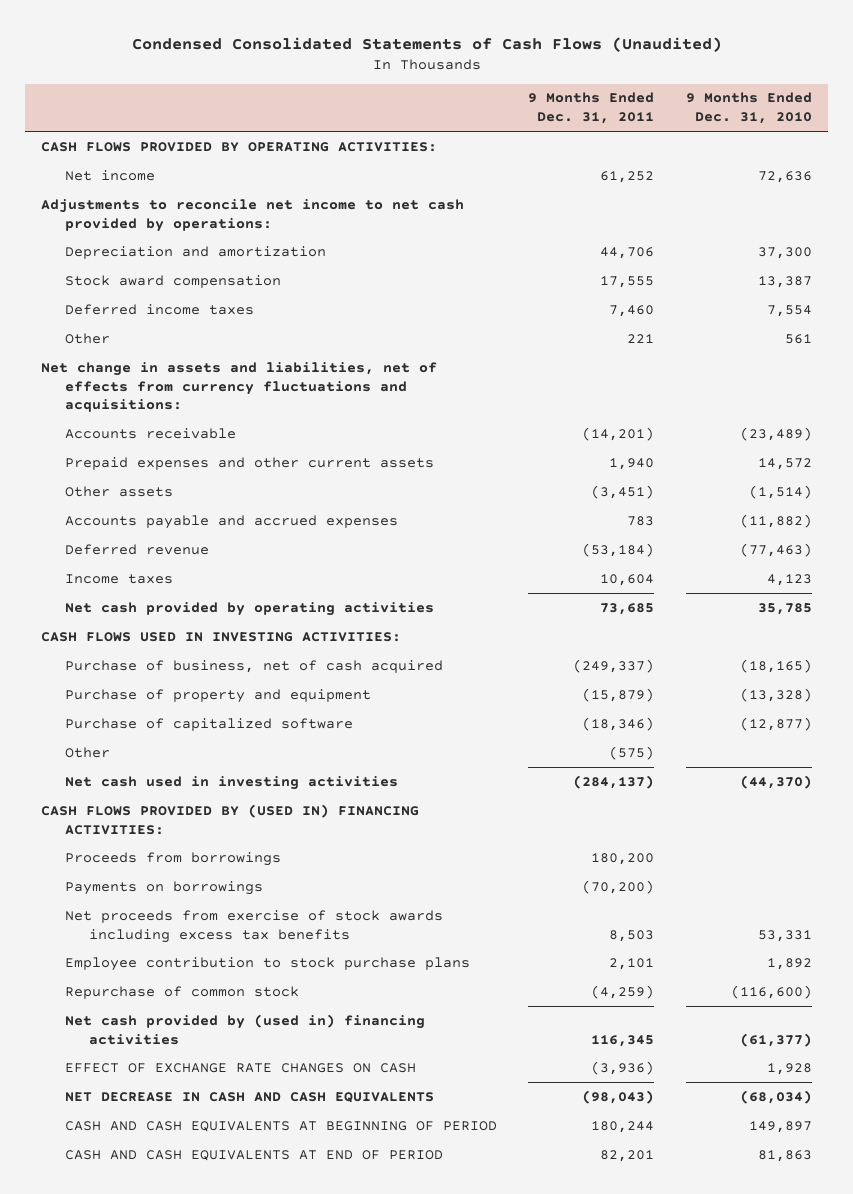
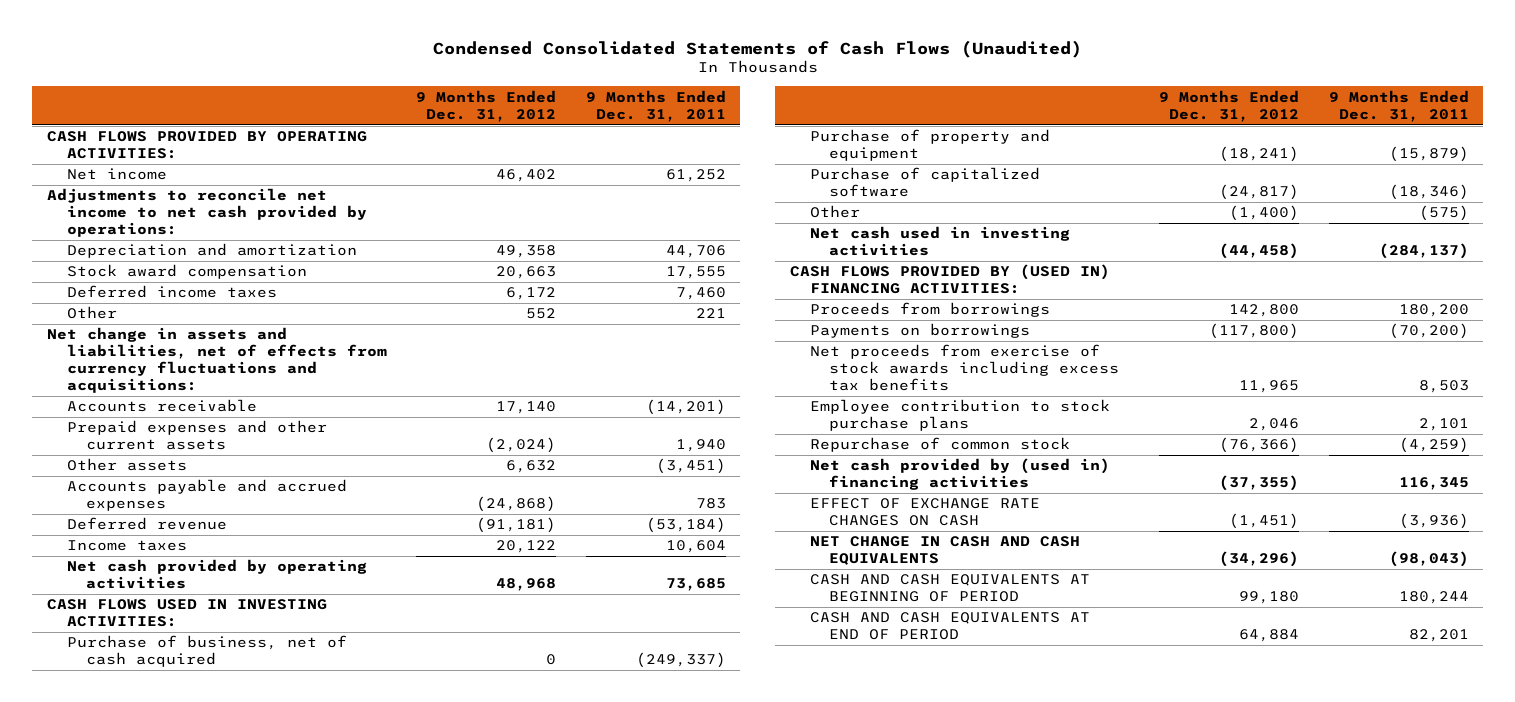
- | 9 Months Ended Dec. 31, 2011 | 9 Months Ended Dec. 31, 2010
+ | 9 Months Ended Dec. 31, 2012 | 9 Months Ended Dec. 31, 2011
- NET DECREASE IN CASH AND CASH EQUIVALENTS | (98,043) | (68,034)
+ NET CHANGE IN CASH AND CASH EQUIVALENTS | (34,296) | (98,043)

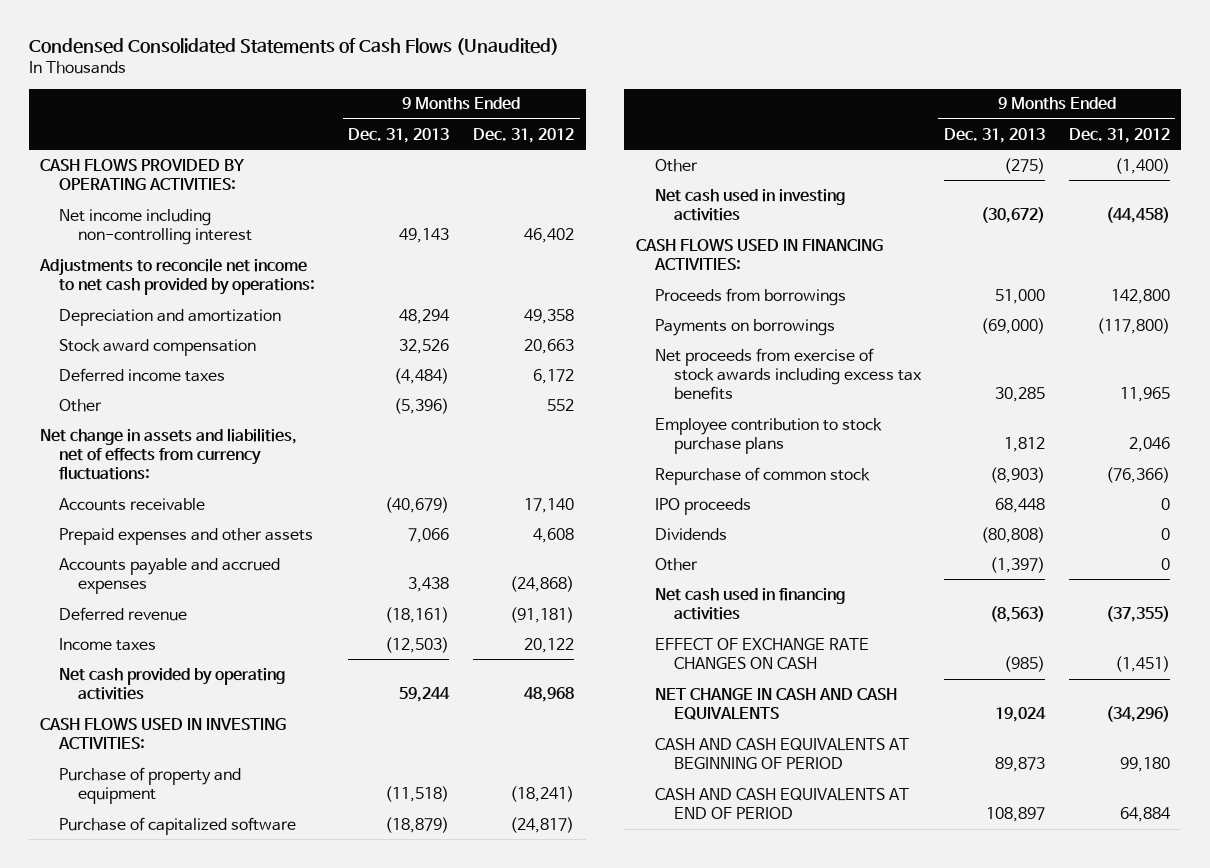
- | 9 Months Ended Dec. 31, 2012 | 9 Months Ended Dec. 31, 2011
+ | 9 Months Ended Dec. 31, 2013 | 9 Months Ended Dec. 31, 2012
- Net income | 46,402 | 61,252
+ Net income including non-controlling interest | 49,143 | 46,402
- Net change in assets and liabilities, net of effects from currency fluctuations and acquisitions:
+ Net change in assets and liabilities, net of effects from currency fluctuations:
- Prepaid expenses and other current assets | (2,024) | 1,940
- Other assets | 6,632 | (3,451)
+ Prepaid expenses and other assets | 7,066 | 4,608
- Purchase of business, net of cash acquired | 0 | (249,337)
- CASH FLOWS PROVIDED BY (USED IN) FINANCING ACTIVITIES:
+ CASH FLOWS USED IN FINANCING ACTIVITIES:
- Net cash provided by (used in) financing activities | (37,355) | 116,345
+ IPO proceeds | 68,448 | 0
+ Dividends | (80,808) | 0
+ Other | (1,397) | 0
+ Net cash used in financing activities | (8,563) | (37,355)

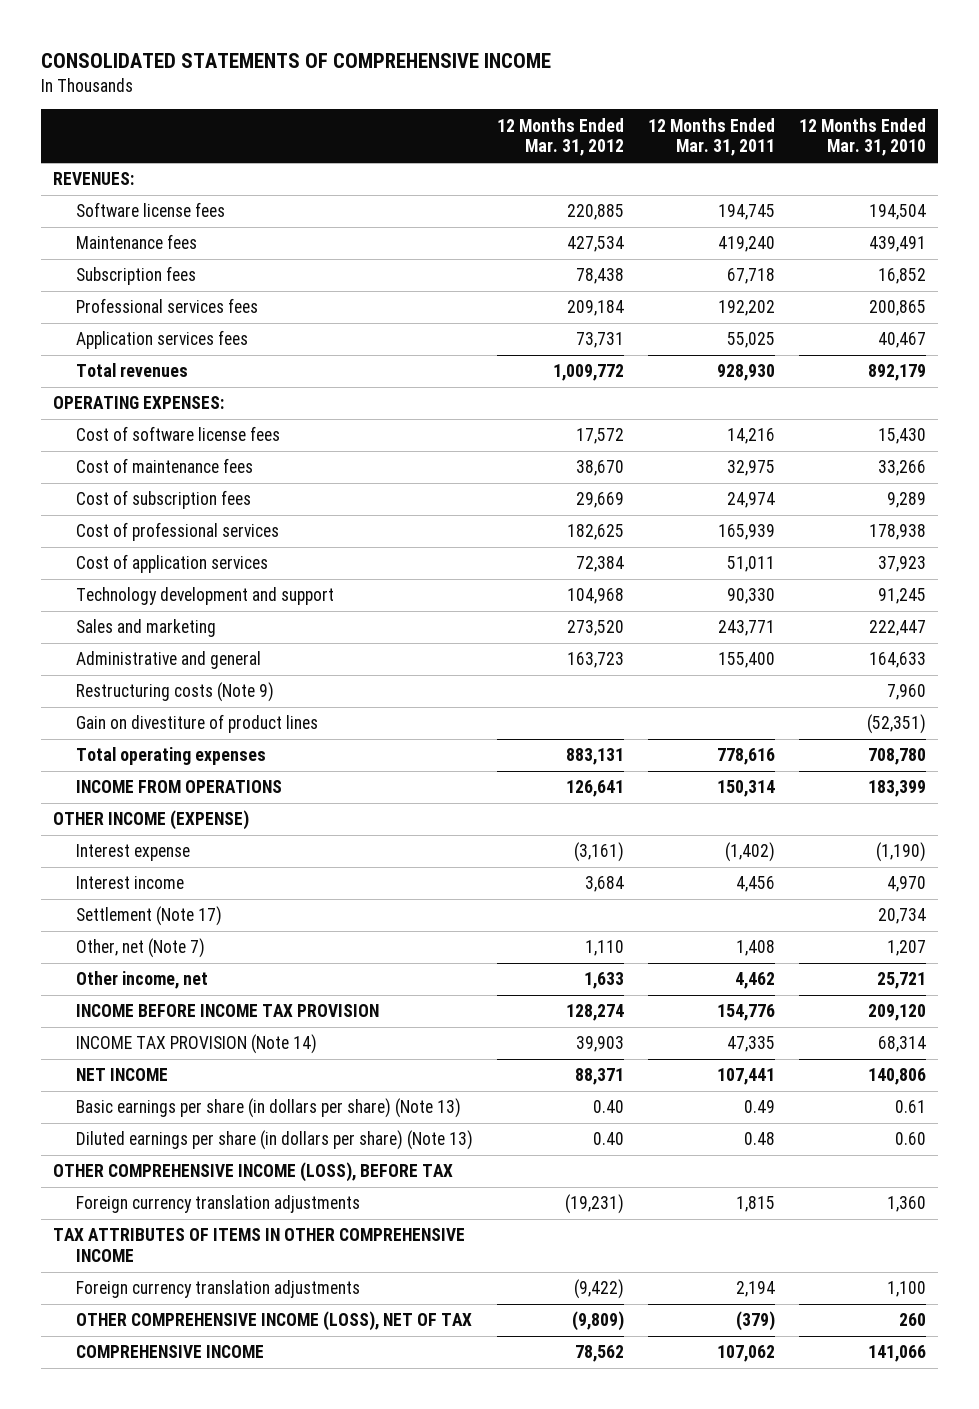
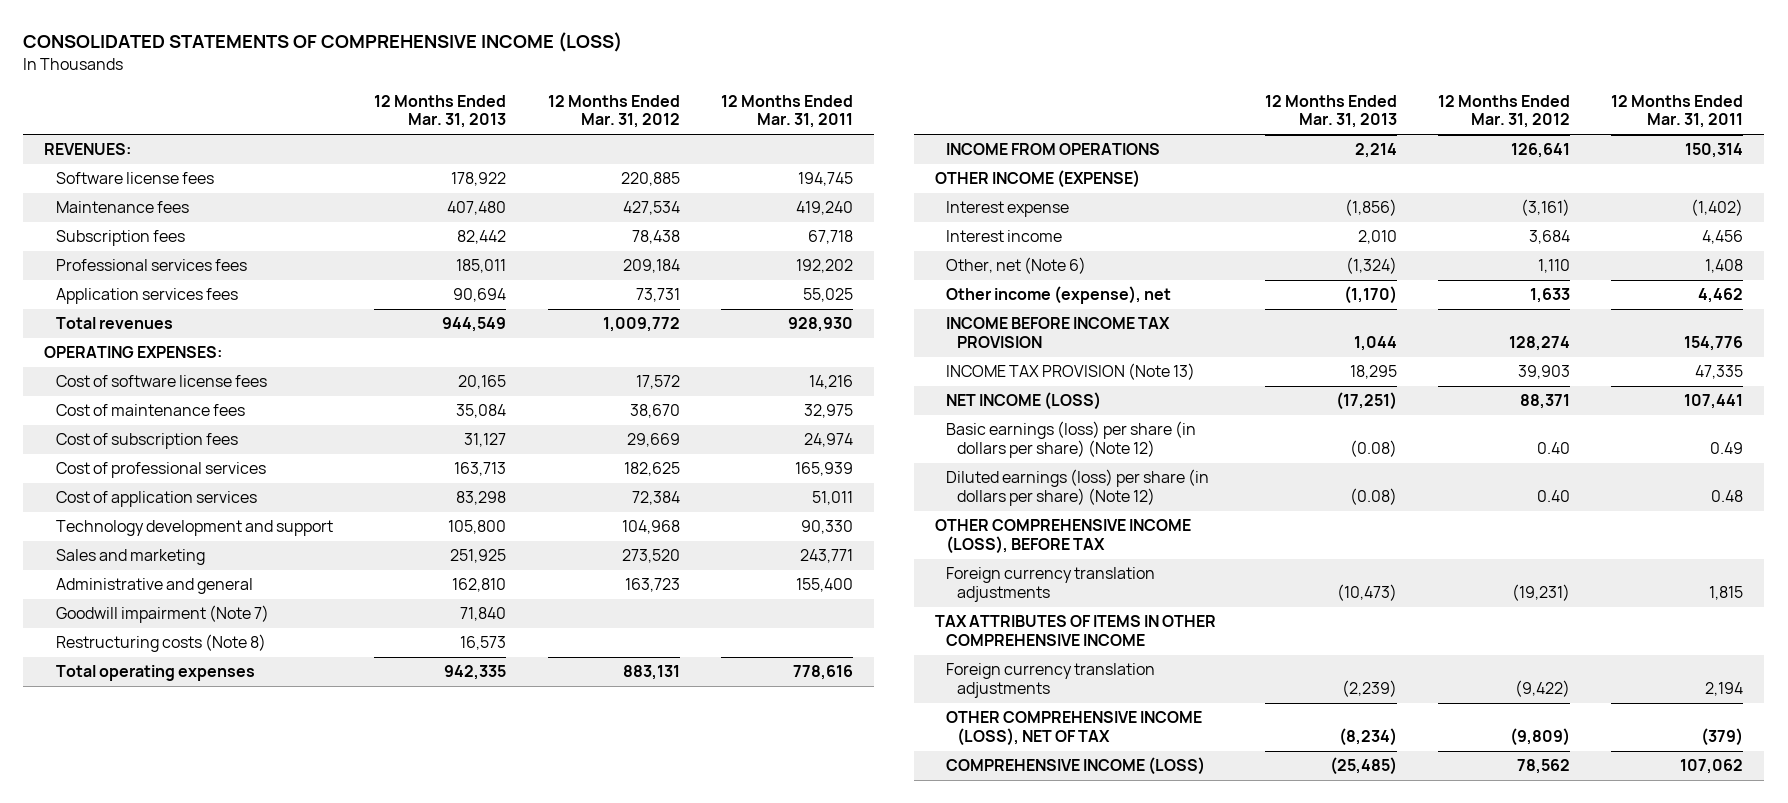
- CONSOLIDATED STATEMENTS OF COMPREHENSIVE INCOME
+ CONSOLIDATED STATEMENTS OF COMPREHENSIVE INCOME (LOSS)
- | 12 Months Ended Mar. 31, 2012 | 12 Months Ended Mar. 31, 2011 | 12 Months Ended Mar. 31, 2010
+ | 12 Months Ended Mar. 31, 2013 | 12 Months Ended Mar. 31, 2012 | 12 Months Ended Mar. 31, 2011
- Restructuring costs (Note 9) | | | 7,960
- Gain on divestiture of product lines | | | (52,351)
+ Goodwill impairment (Note 7) | 71,840 | |
+ Restructuring costs (Note 8) | 16,573 | |
- Settlement (Note 17) | | | 20,734
- Other, net (Note 7) | 1,110 | 1,408 | 1,207
- Other income, net | 1,633 | 4,462 | 25,721
+ Other, net (Note 6) | (1,324) | 1,110 | 1,408
+ Other income (expense), net | (1,170) | 1,633 | 4,462
- INCOME TAX PROVISION (Note 14) | 39,903 | 47,335 | 68,314
- NET INCOME | 88,371 | 107,441 | 140,806
- Basic earnings per share (in dollars per share) (Note 13) | 0.40 | 0.49 | 0.61
- Diluted earnings per share (in dollars per share) (Note 13) | 0.40 | 0.48 | 0.60
+ INCOME TAX PROVISION (Note 13) | 18,295 | 39,903 | 47,335
+ NET INCOME (LOSS) | (17,251) | 88,371 | 107,441
+ Basic earnings (loss) per share (in dollars per share) (Note 12) | (0.08) | 0.40 | 0.49
+ Diluted earnings (loss) per share (in dollars per share) (Note 12) | (0.08) | 0.40 | 0.48
- COMPREHENSIVE INCOME | 78,562 | 107,062 | 141,066
+ COMPREHENSIVE INCOME (LOSS) | (25,485) | 78,562 | 107,062

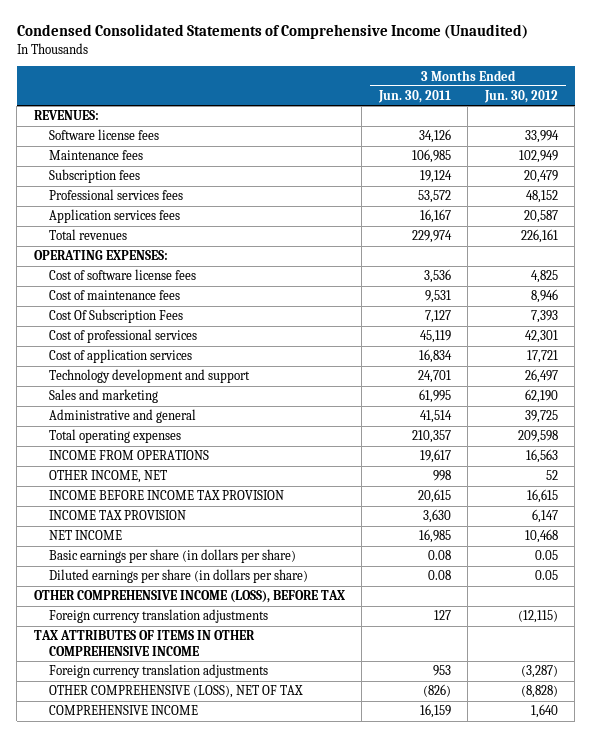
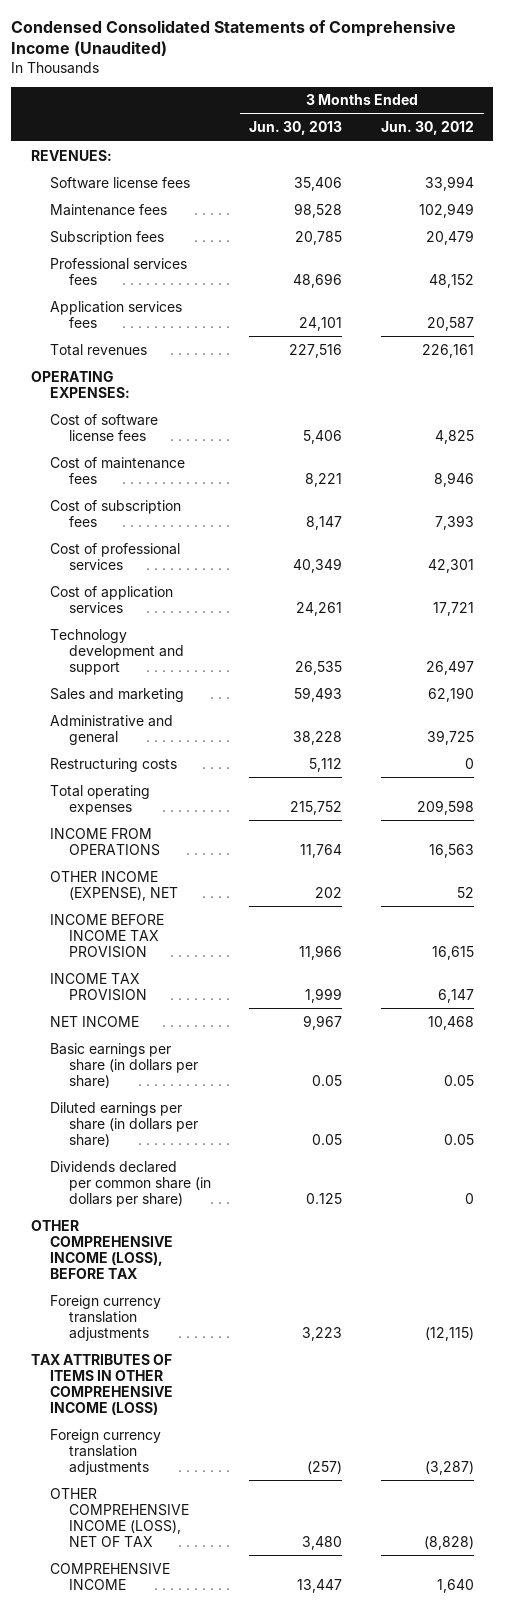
- | 3 Months Ended Jun. 30, 2011 | 3 Months Ended Jun. 30, 2012
+ | 3 Months Ended Jun. 30, 2013 | 3 Months Ended Jun. 30, 2012
- Cost Of Subscription Fees | 7,127 | 7,393
+ Cost of subscription fees | 8,147 | 7,393
+ Restructuring costs | 5,112 | 0
- OTHER INCOME, NET | 998 | 52
+ OTHER INCOME (EXPENSE), NET | 202 | 52
+ Dividends declared per common share (in dollars per share) | 0.125 | 0
- TAX ATTRIBUTES OF ITEMS IN OTHER COMPREHENSIVE INCOME
+ TAX ATTRIBUTES OF ITEMS IN OTHER COMPREHENSIVE INCOME (LOSS)
- OTHER COMPREHENSIVE (LOSS), NET OF TAX | (826) | (8,828)
+ OTHER COMPREHENSIVE INCOME (LOSS), NET OF TAX | 3,480 | (8,828)

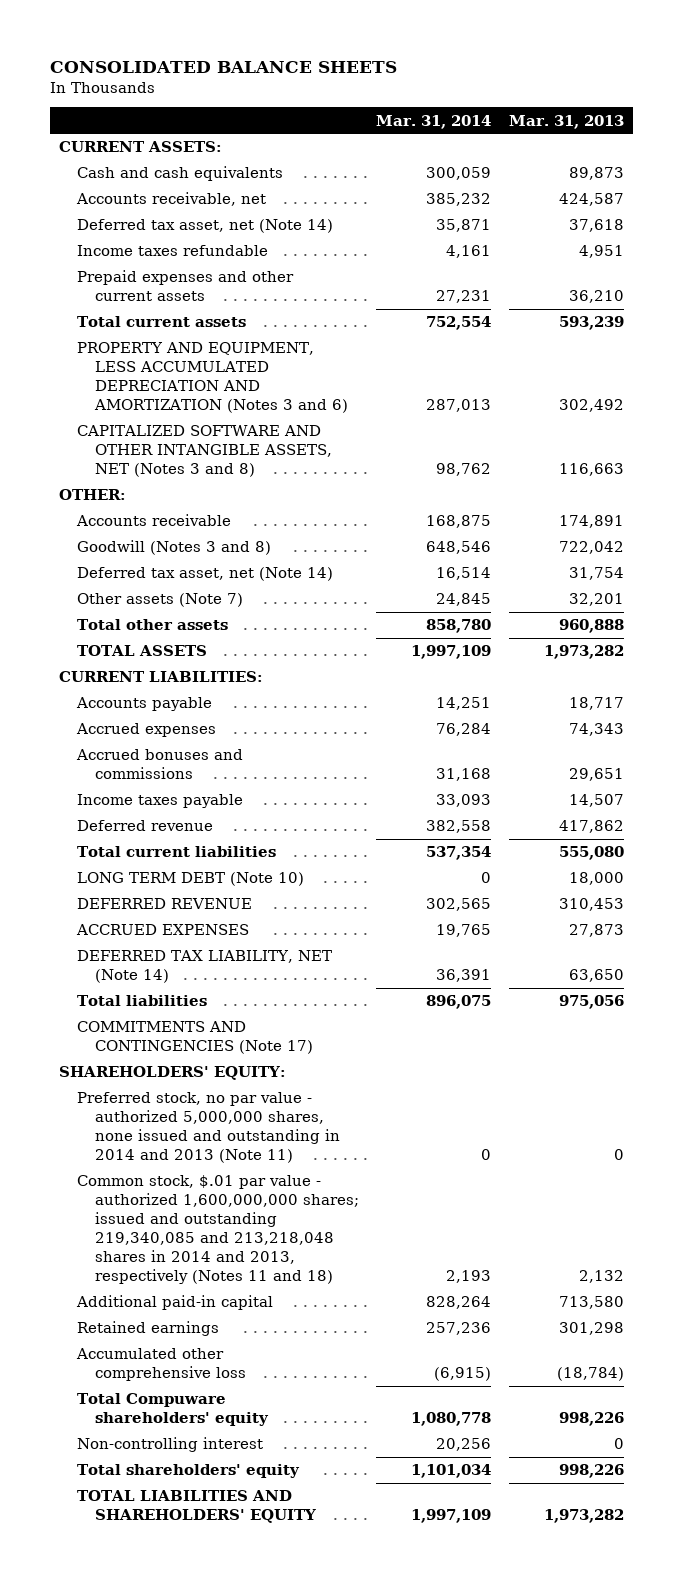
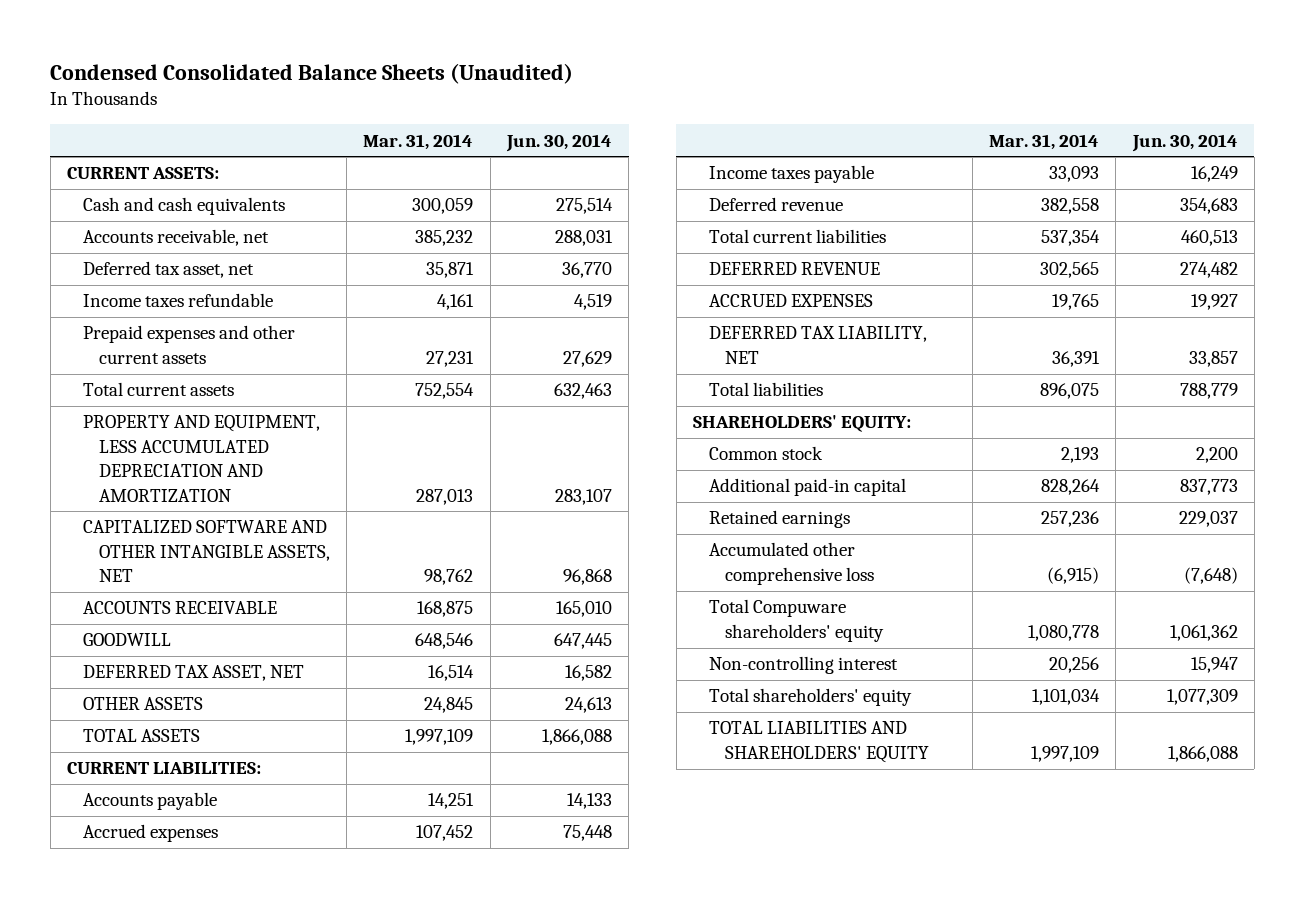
- CONSOLIDATED BALANCE SHEETS
+ Condensed Consolidated Balance Sheets (Unaudited)
- | Mar. 31, 2014 | Mar. 31, 2013
+ | Mar. 31, 2014 | Jun. 30, 2014
- Deferred tax asset, net (Note 14) | 35,871 | 37,618
+ Deferred tax asset, net | 35,871 | 36,770
- PROPERTY AND EQUIPMENT, LESS ACCUMULATED DEPRECIATION AND AMORTIZATION (Notes 3 and 6) | 287,013 | 302,492
- CAPITALIZED SOFTWARE AND OTHER INTANGIBLE ASSETS, NET (Notes 3 and 8) | 98,762 | 116,663
- OTHER:
- Accounts receivable | 168,875 | 174,891
- Goodwill (Notes 3 and 8) | 648,546 | 722,042
- Deferred tax asset, net (Note 14) | 16,514 | 31,754
- Other assets (Note 7) | 24,845 | 32,201
- Total other assets | 858,780 | 960,888
+ PROPERTY AND EQUIPMENT, LESS ACCUMULATED DEPRECIATION AND AMORTIZATION | 287,013 | 283,107
+ CAPITALIZED SOFTWARE AND OTHER INTANGIBLE ASSETS, NET | 98,762 | 96,868
+ ACCOUNTS RECEIVABLE | 168,875 | 165,010
+ GOODWILL | 648,546 | 647,445
+ DEFERRED TAX ASSET, NET | 16,514 | 16,582
+ OTHER ASSETS | 24,845 | 24,613
- Accrued expenses | 76,284 | 74,343
- Accrued bonuses and commissions | 31,168 | 29,651
+ Accrued expenses | 107,452 | 75,448
- LONG TERM DEBT (Note 10) | 0 | 18,000
- DEFERRED TAX LIABILITY, NET (Note 14) | 36,391 | 63,650
+ DEFERRED TAX LIABILITY, NET | 36,391 | 33,857
- COMMITMENTS AND CONTINGENCIES (Note 17)
- Preferred stock, no par value - authorized 5,000,000 shares, none issued and outstanding in 2014 and 2013 (Note 11) | 0 | 0
- Common stock, $.01 par value - authorized 1,600,000,000 shares; issued and outstanding 219,340,085 and 213,218,048 shares in 2014 and 2013, respectively (Notes 11 and 18) | 2,193 | 2,132
+ Common stock | 2,193 | 2,200

